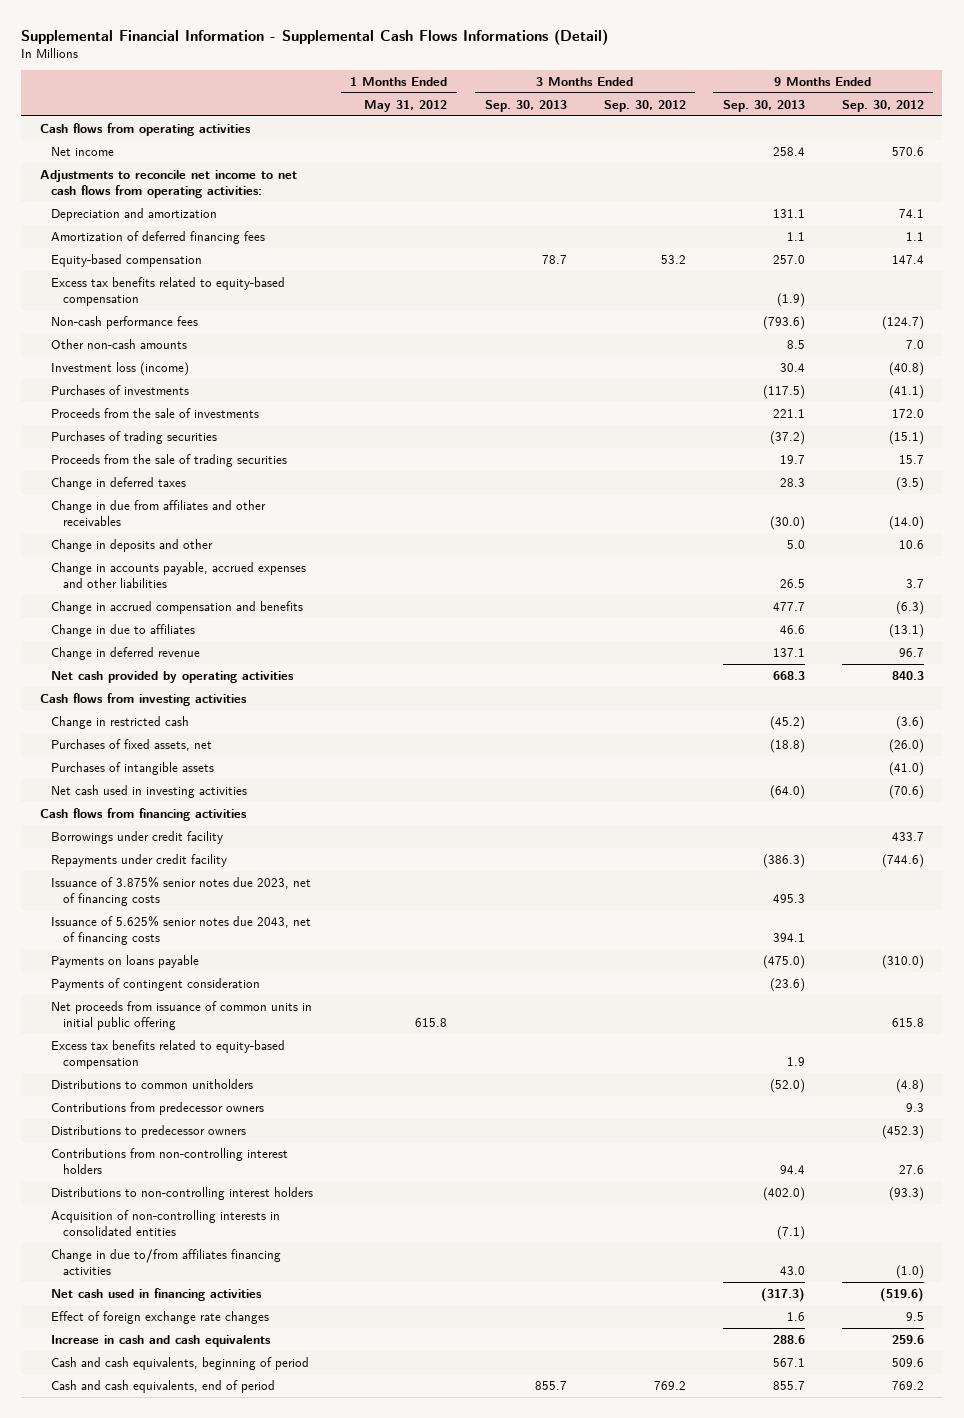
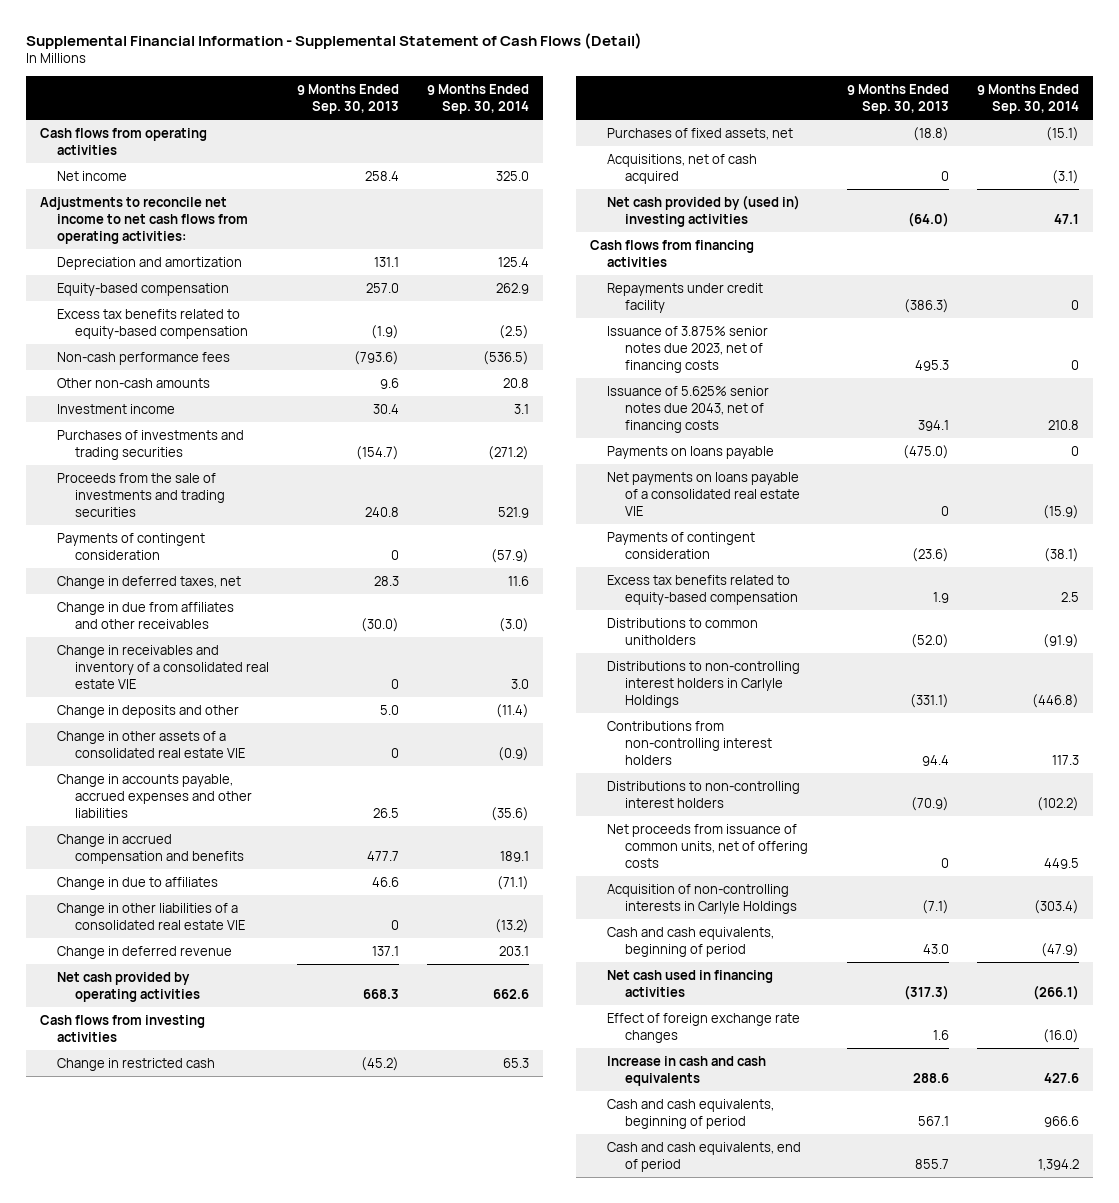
- Supplemental Financial Information - Supplemental Cash Flows Informations (Detail)
+ Supplemental Financial Information - Supplemental Statement of Cash Flows (Detail)
- | 1 Months Ended May 31, 2012 | 3 Months Ended Sep. 30, 2013 | 3 Months Ended Sep. 30, 2012 | 9 Months Ended Sep. 30, 2013 | 9 Months Ended Sep. 30, 2012
+ | 9 Months Ended Sep. 30, 2013 | 9 Months Ended Sep. 30, 2014
- Amortization of deferred financing fees | | | | 1.1 | 1.1
- Other non-cash amounts | | | | 8.5 | 7.0
- Investment loss (income) | | | | 30.4 | (40.8)
- Purchases of investments | | | | (117.5) | (41.1)
- Proceeds from the sale of investments | | | | 221.1 | 172.0
- Purchases of trading securities | | | | (37.2) | (15.1)
- Proceeds from the sale of trading securities | | | | 19.7 | 15.7
- Change in deferred taxes | | | | 28.3 | (3.5)
+ Other non-cash amounts | 9.6 | 20.8
+ Investment income | 30.4 | 3.1
+ Purchases of investments and trading securities | (154.7) | (271.2)
+ Proceeds from the sale of investments and trading securities | 240.8 | 521.9
+ Payments of contingent consideration | 0 | (57.9)
+ Change in deferred taxes, net | 28.3 | 11.6
+ Change in receivables and inventory of a consolidated real estate VIE | 0 | 3.0
+ Change in other assets of a consolidated real estate VIE | 0 | (0.9)
+ Change in other liabilities of a consolidated real estate VIE | 0 | (13.2)
- Purchases of intangible assets | | | | | (41.0)
- Net cash used in investing activities | | | | (64.0) | (70.6)
+ Acquisitions, net of cash acquired | 0 | (3.1)
+ Net cash provided by (used in) investing activities | (64.0) | 47.1
- Borrowings under credit facility | | | | | 433.7
+ Net payments on loans payable of a consolidated real estate VIE | 0 | (15.9)
- Net proceeds from issuance of common units in initial public offering | 615.8 | | | | 615.8
- Contributions from predecessor owners | | | | | 9.3
- Distributions to predecessor owners | | | | | (452.3)
+ Distributions to non-controlling interest holders in Carlyle Holdings | (331.1) | (446.8)
- Distributions to non-controlling interest holders | | | | (402.0) | (93.3)
- Acquisition of non-controlling interests in consolidated entities | | | | (7.1) |
- Change in due to/from affiliates financing activities | | | | 43.0 | (1.0)
+ Distributions to non-controlling interest holders | (70.9) | (102.2)
+ Net proceeds from issuance of common units, net of offering costs | 0 | 449.5
+ Acquisition of non-controlling interests in Carlyle Holdings | (7.1) | (303.4)
+ Cash and cash equivalents, beginning of period | 43.0 | (47.9)

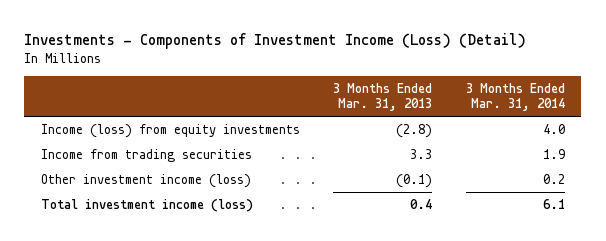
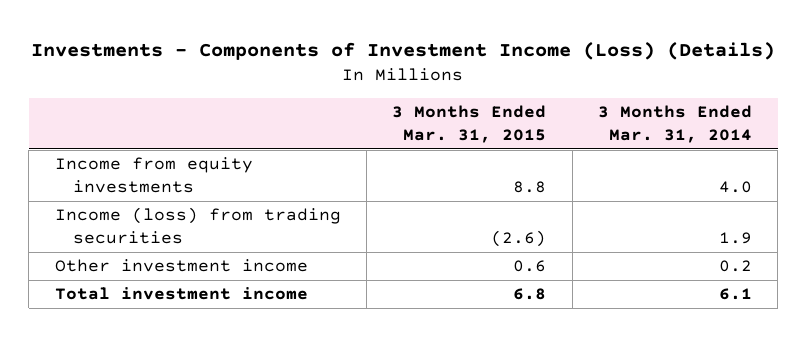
- Investments - Components of Investment Income (Loss) (Detail)
+ Investments - Components of Investment Income (Loss) (Details)
- | 3 Months Ended Mar. 31, 2013 | 3 Months Ended Mar. 31, 2014
+ | 3 Months Ended Mar. 31, 2015 | 3 Months Ended Mar. 31, 2014
- Income (loss) from equity investments | (2.8) | 4.0
- Income from trading securities | 3.3 | 1.9
- Other investment income (loss) | (0.1) | 0.2
- Total investment income (loss) | 0.4 | 6.1
+ Income from equity investments | 8.8 | 4.0
+ Income (loss) from trading securities | (2.6) | 1.9
+ Other investment income | 0.6 | 0.2
+ Total investment income | 6.8 | 6.1

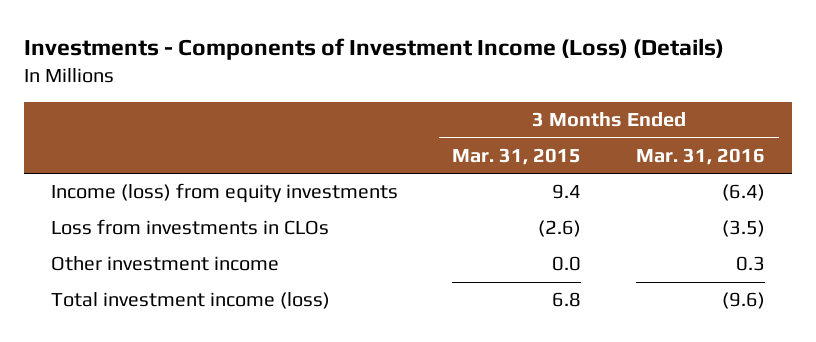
- | 3 Months Ended Mar. 31, 2015 | 3 Months Ended Mar. 31, 2014
+ | 3 Months Ended Mar. 31, 2015 | 3 Months Ended Mar. 31, 2016
- Income from equity investments | 8.8 | 4.0
- Income (loss) from trading securities | (2.6) | 1.9
- Other investment income | 0.6 | 0.2
- Total investment income | 6.8 | 6.1
+ Income (loss) from equity investments | 9.4 | (6.4)
+ Loss from investments in CLOs | (2.6) | (3.5)
+ Other investment income | 0.0 | 0.3
+ Total investment income (loss) | 6.8 | (9.6)

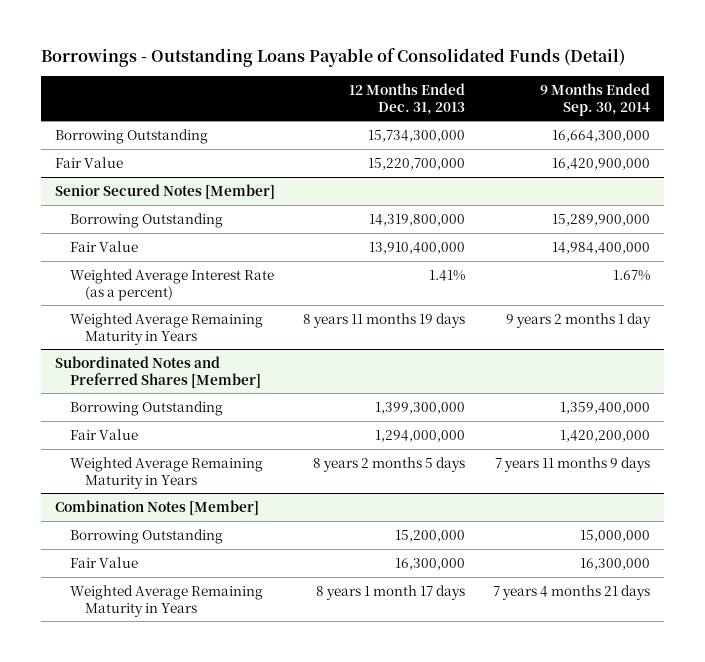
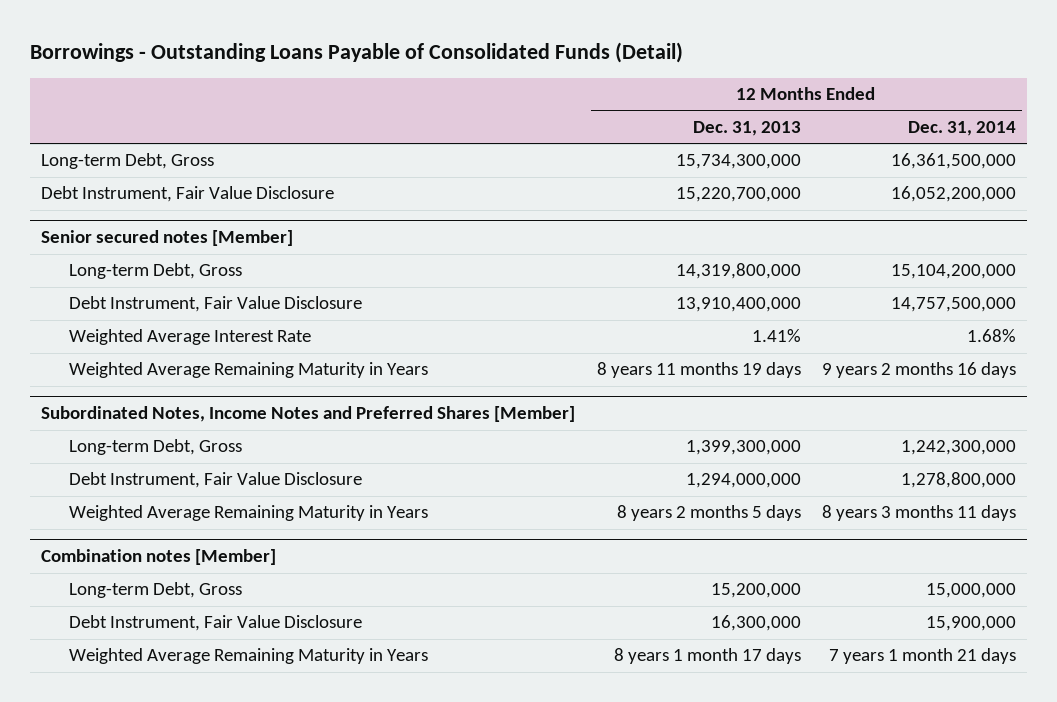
- | 12 Months Ended Dec. 31, 2013 | 9 Months Ended Sep. 30, 2014
+ | 12 Months Ended Dec. 31, 2013 | 12 Months Ended Dec. 31, 2014
- Borrowing Outstanding | 15,734,300,000 | 16,664,300,000
- Fair Value | 15,220,700,000 | 16,420,900,000
- Senior Secured Notes [Member]
- Borrowing Outstanding | 14,319,800,000 | 15,289,900,000
- Fair Value | 13,910,400,000 | 14,984,400,000
- Weighted Average Interest Rate (as a percent) | 1.41% | 1.67%
+ Long-term Debt, Gross | 15,734,300,000 | 16,361,500,000
+ Debt Instrument, Fair Value Disclosure | 15,220,700,000 | 16,052,200,000
+ Senior secured notes [Member]
+ Long-term Debt, Gross | 14,319,800,000 | 15,104,200,000
+ Debt Instrument, Fair Value Disclosure | 13,910,400,000 | 14,757,500,000
+ Weighted Average Interest Rate | 1.41% | 1.68%
- Subordinated Notes and Preferred Shares [Member]
- Borrowing Outstanding | 1,399,300,000 | 1,359,400,000
- Fair Value | 1,294,000,000 | 1,420,200,000
+ Subordinated Notes, Income Notes and Preferred Shares [Member]
+ Long-term Debt, Gross | 1,399,300,000 | 1,242,300,000
+ Debt Instrument, Fair Value Disclosure | 1,294,000,000 | 1,278,800,000
- Combination Notes [Member]
- Borrowing Outstanding | 15,200,000 | 15,000,000
- Fair Value | 16,300,000 | 16,300,000
+ Combination notes [Member]
+ Long-term Debt, Gross | 15,200,000 | 15,000,000
+ Debt Instrument, Fair Value Disclosure | 16,300,000 | 15,900,000

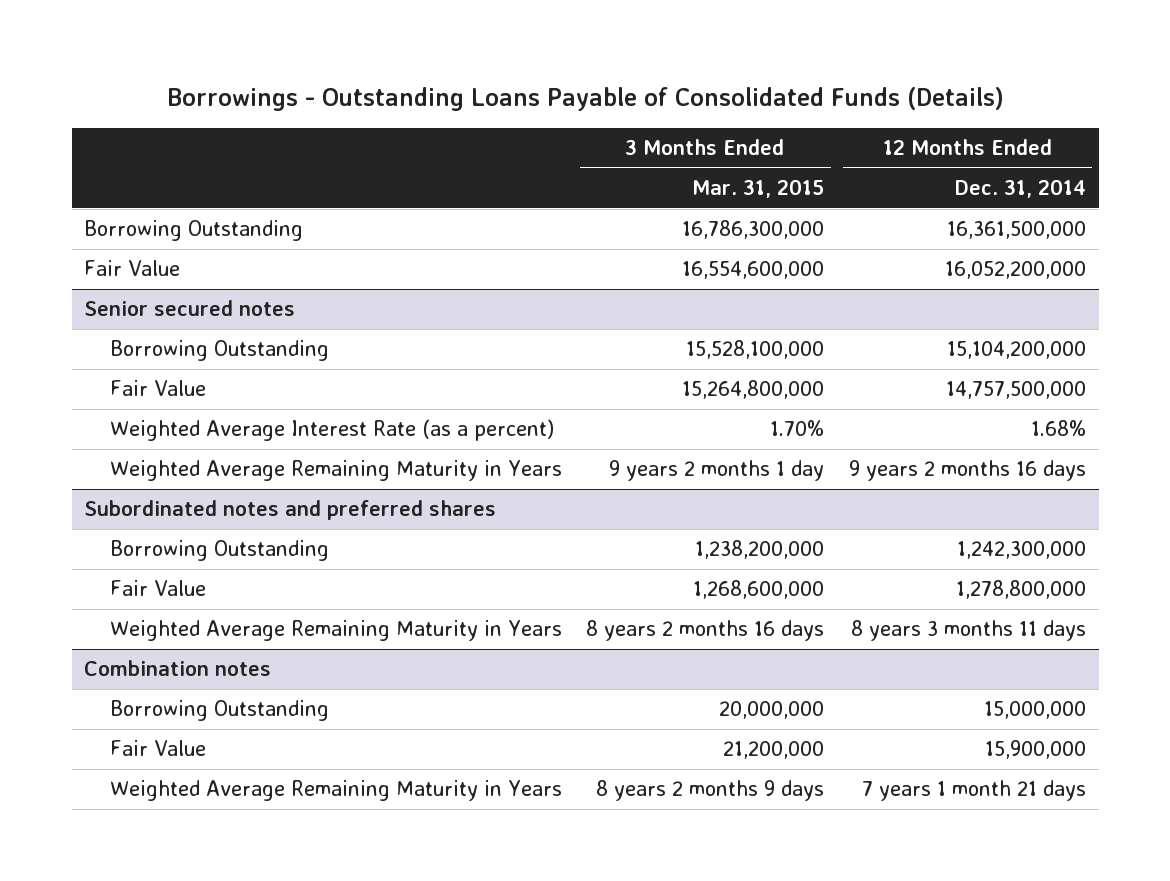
- Borrowings - Outstanding Loans Payable of Consolidated Funds (Detail)
+ Borrowings - Outstanding Loans Payable of Consolidated Funds (Details)
- | 12 Months Ended Dec. 31, 2013 | 12 Months Ended Dec. 31, 2014
+ | 3 Months Ended Mar. 31, 2015 | 12 Months Ended Dec. 31, 2014
- Long-term Debt, Gross | 15,734,300,000 | 16,361,500,000
- Debt Instrument, Fair Value Disclosure | 15,220,700,000 | 16,052,200,000
- Senior secured notes [Member]
- Long-term Debt, Gross | 14,319,800,000 | 15,104,200,000
- Debt Instrument, Fair Value Disclosure | 13,910,400,000 | 14,757,500,000
- Weighted Average Interest Rate | 1.41% | 1.68%
+ Borrowing Outstanding | 16,786,300,000 | 16,361,500,000
+ Fair Value | 16,554,600,000 | 16,052,200,000
+ Senior secured notes
+ Borrowing Outstanding | 15,528,100,000 | 15,104,200,000
+ Fair Value | 15,264,800,000 | 14,757,500,000
+ Weighted Average Interest Rate (as a percent) | 1.70% | 1.68%
- Subordinated Notes, Income Notes and Preferred Shares [Member]
- Long-term Debt, Gross | 1,399,300,000 | 1,242,300,000
- Debt Instrument, Fair Value Disclosure | 1,294,000,000 | 1,278,800,000
+ Subordinated notes and preferred shares
+ Borrowing Outstanding | 1,238,200,000 | 1,242,300,000
+ Fair Value | 1,268,600,000 | 1,278,800,000
- Combination notes [Member]
- Long-term Debt, Gross | 15,200,000 | 15,000,000
- Debt Instrument, Fair Value Disclosure | 16,300,000 | 15,900,000
+ Combination notes
+ Borrowing Outstanding | 20,000,000 | 15,000,000
+ Fair Value | 21,200,000 | 15,900,000

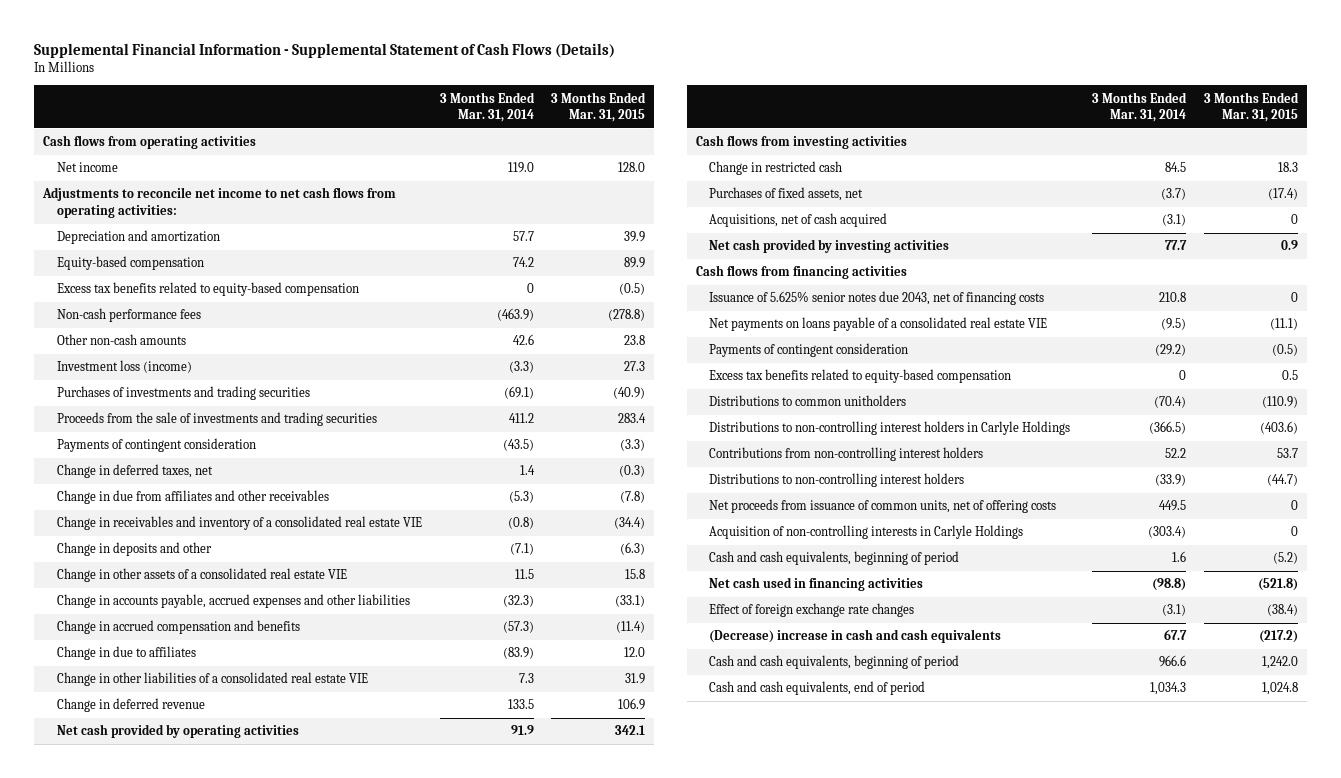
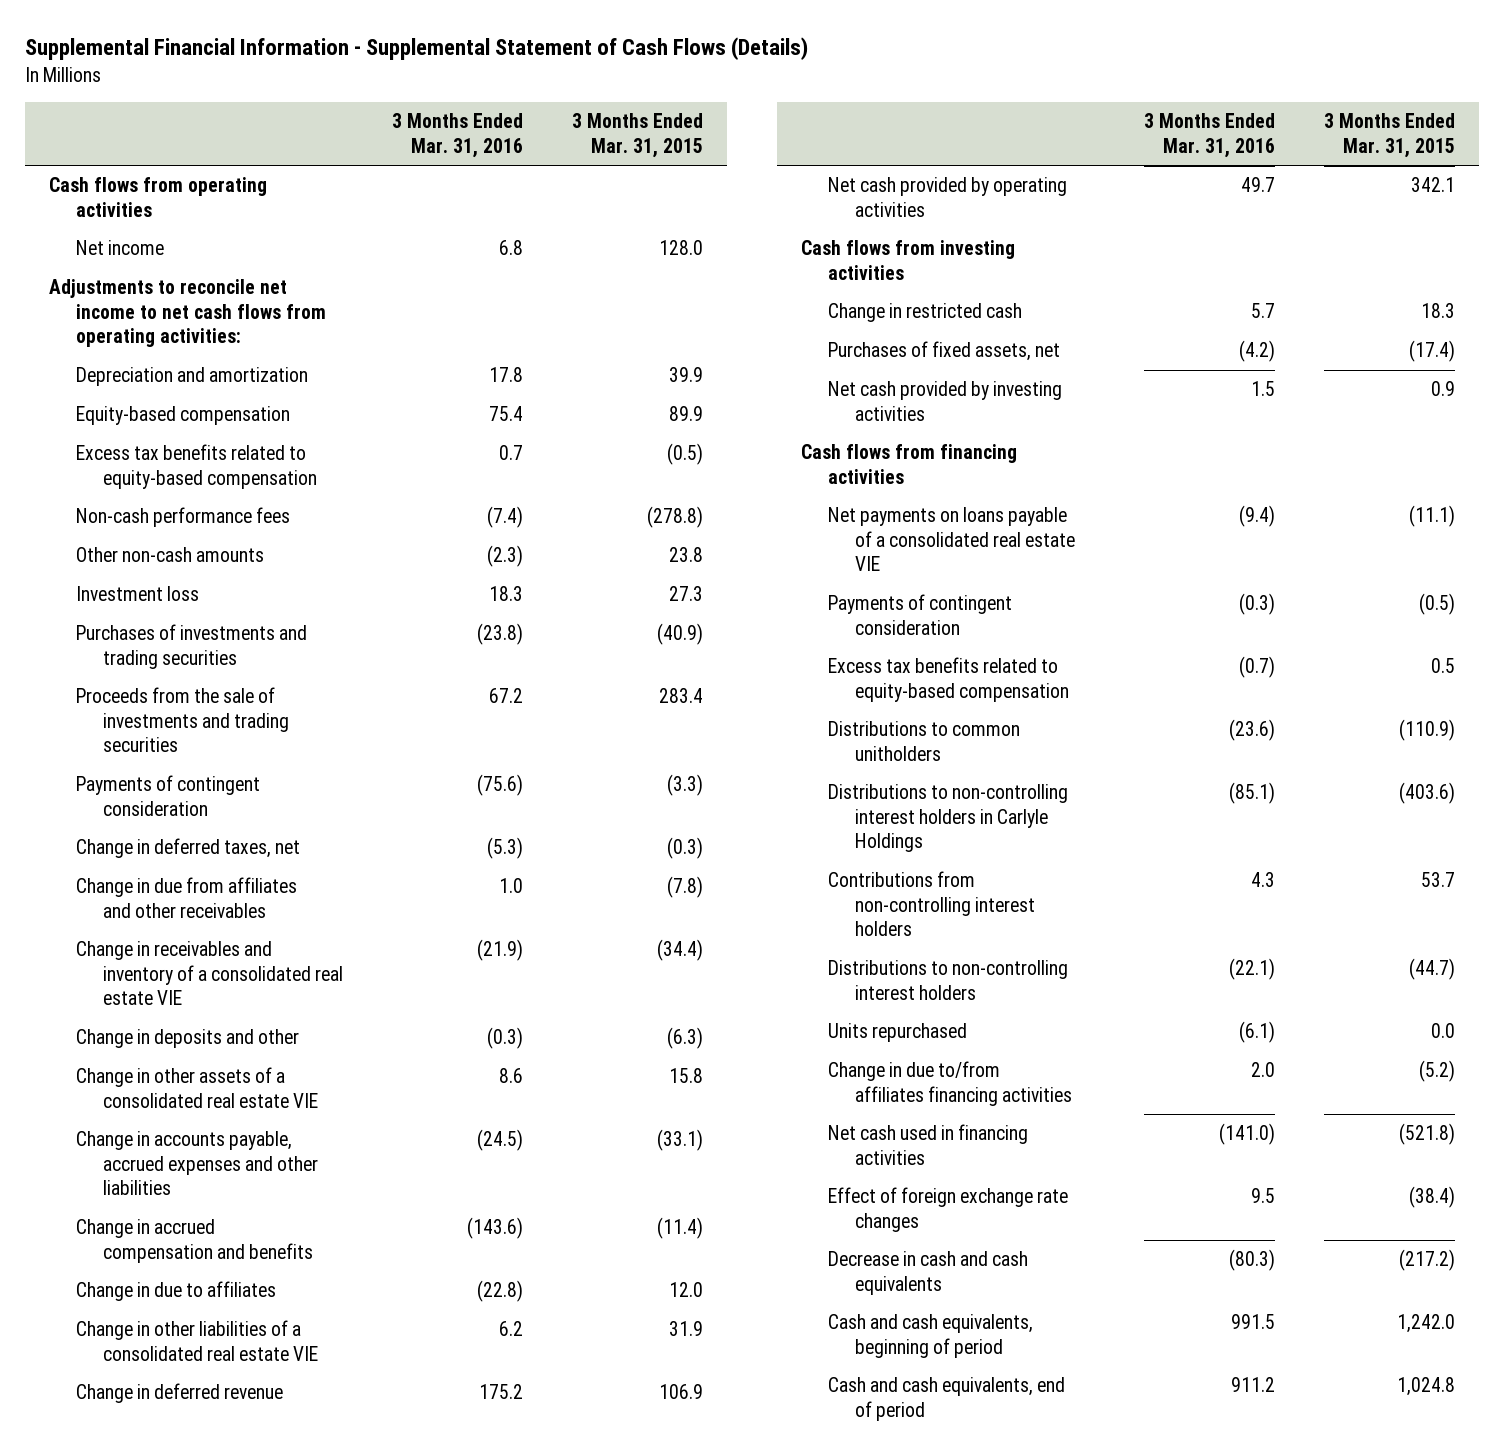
- | 3 Months Ended Mar. 31, 2014 | 3 Months Ended Mar. 31, 2015
+ | 3 Months Ended Mar. 31, 2016 | 3 Months Ended Mar. 31, 2015
- Investment loss (income) | (3.3) | 27.3
+ Investment loss | 18.3 | 27.3
- Acquisitions, net of cash acquired | (3.1) | 0
- Issuance of 5.625% senior notes due 2043, net of financing costs | 210.8 | 0
- Net proceeds from issuance of common units, net of offering costs | 449.5 | 0
- Acquisition of non-controlling interests in Carlyle Holdings | (303.4) | 0
- Cash and cash equivalents, beginning of period | 1.6 | (5.2)
+ Units repurchased | (6.1) | 0.0
+ Change in due to/from affiliates financing activities | 2.0 | (5.2)
- (Decrease) increase in cash and cash equivalents | 67.7 | (217.2)
+ Decrease in cash and cash equivalents | (80.3) | (217.2)

